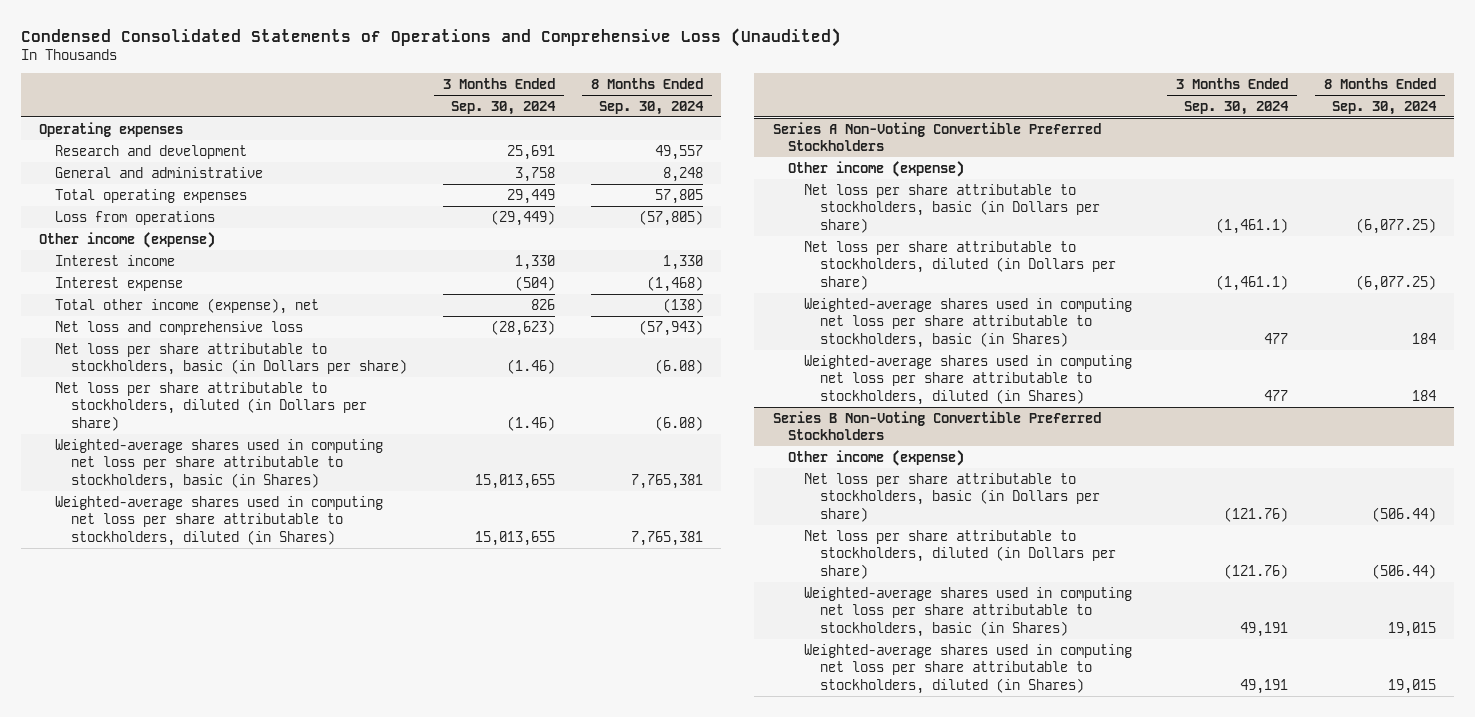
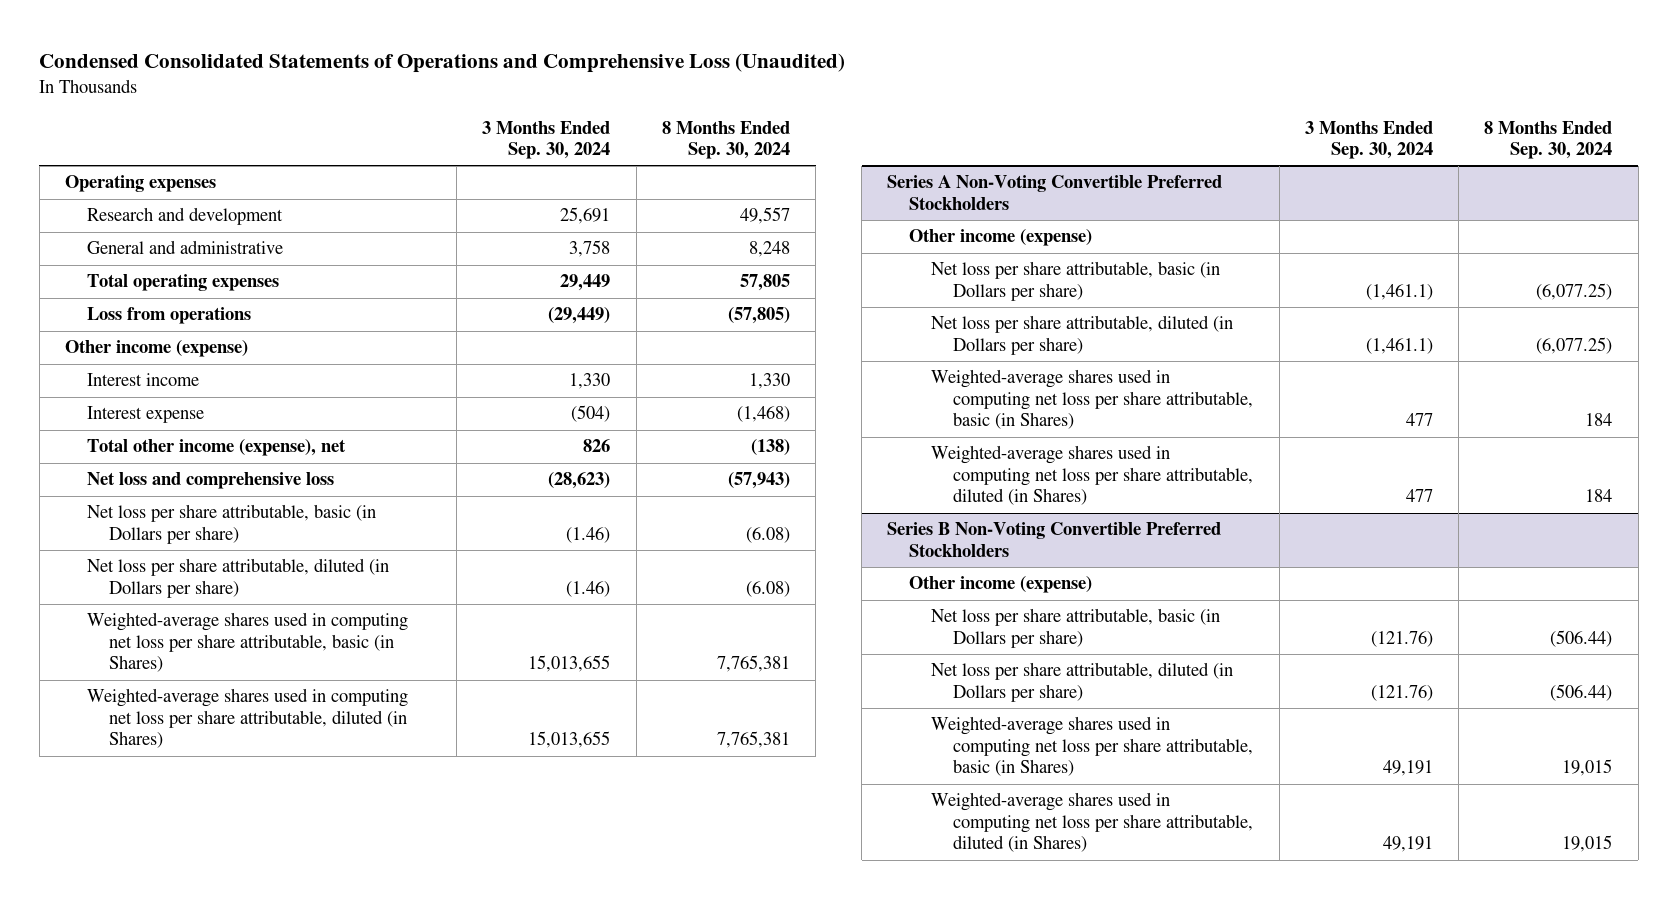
- Net loss per share attributable to stockholders, basic (in Dollars per share) | (1.46) | (6.08)
- Net loss per share attributable to stockholders, diluted (in Dollars per share) | (1.46) | (6.08)
- Weighted-average shares used in computing net loss per share attributable to stockholders, basic (in Shares) | 15,013,655 | 7,765,381
- Weighted-average shares used in computing net loss per share attributable to stockholders, diluted (in Shares) | 15,013,655 | 7,765,381
+ Net loss per share attributable, basic (in Dollars per share) | (1.46) | (6.08)
+ Net loss per share attributable, diluted (in Dollars per share) | (1.46) | (6.08)
+ Weighted-average shares used in computing net loss per share attributable, basic (in Shares) | 15,013,655 | 7,765,381
+ Weighted-average shares used in computing net loss per share attributable, diluted (in Shares) | 15,013,655 | 7,765,381
@ Series A Non-Voting Convertible Preferred Stockholders
- Net loss per share attributable to stockholders, basic (in Dollars per share) | (1,461.1) | (6,077.25)
- Net loss per share attributable to stockholders, diluted (in Dollars per share) | (1,461.1) | (6,077.25)
- Weighted-average shares used in computing net loss per share attributable to stockholders, basic (in Shares) | 477 | 184
- Weighted-average shares used in computing net loss per share attributable to stockholders, diluted (in Shares) | 477 | 184
+ Net loss per share attributable, basic (in Dollars per share) | (1,461.1) | (6,077.25)
+ Net loss per share attributable, diluted (in Dollars per share) | (1,461.1) | (6,077.25)
+ Weighted-average shares used in computing net loss per share attributable, basic (in Shares) | 477 | 184
+ Weighted-average shares used in computing net loss per share attributable, diluted (in Shares) | 477 | 184
@ Series B Non-Voting Convertible Preferred Stockholders
- Net loss per share attributable to stockholders, basic (in Dollars per share) | (121.76) | (506.44)
- Net loss per share attributable to stockholders, diluted (in Dollars per share) | (121.76) | (506.44)
- Weighted-average shares used in computing net loss per share attributable to stockholders, basic (in Shares) | 49,191 | 19,015
- Weighted-average shares used in computing net loss per share attributable to stockholders, diluted (in Shares) | 49,191 | 19,015
+ Net loss per share attributable, basic (in Dollars per share) | (121.76) | (506.44)
+ Net loss per share attributable, diluted (in Dollars per share) | (121.76) | (506.44)
+ Weighted-average shares used in computing net loss per share attributable, basic (in Shares) | 49,191 | 19,015
+ Weighted-average shares used in computing net loss per share attributable, diluted (in Shares) | 49,191 | 19,015

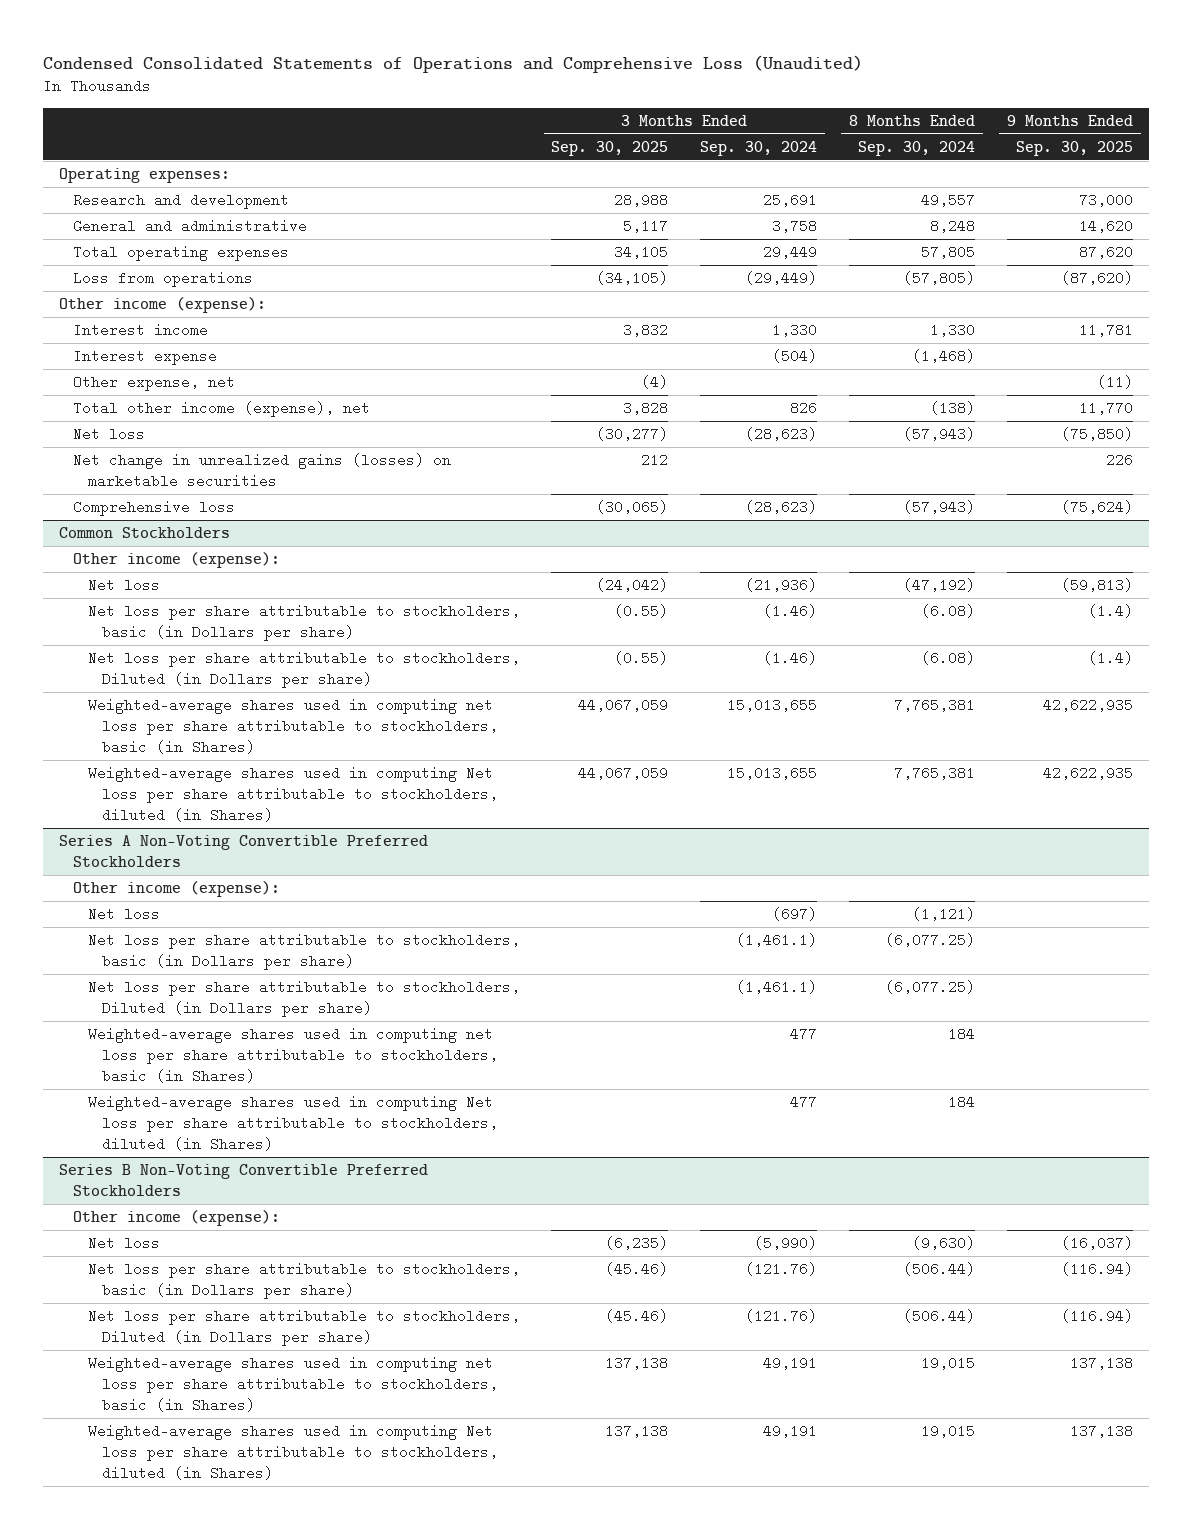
- | 3 Months Ended Sep. 30, 2024 | 8 Months Ended Sep. 30, 2024
+ | 3 Months Ended Sep. 30, 2025 | 3 Months Ended Sep. 30, 2024 | 8 Months Ended Sep. 30, 2024 | 9 Months Ended Sep. 30, 2025
- Operating expenses
+ Operating expenses:
- Other income (expense)
+ Other income (expense):
+ Other expense, net | (4) | | | (11)
- Net loss and comprehensive loss | (28,623) | (57,943)
- Net loss per share attributable, basic (in Dollars per share) | (1.46) | (6.08)
- Net loss per share attributable, diluted (in Dollars per share) | (1.46) | (6.08)
- Weighted-average shares used in computing net loss per share attributable, basic (in Shares) | 15,013,655 | 7,765,381
- Weighted-average shares used in computing net loss per share attributable, diluted (in Shares) | 15,013,655 | 7,765,381
+ Net loss | (30,277) | (28,623) | (57,943) | (75,850)
+ Net change in unrealized gains (losses) on marketable securities | 212 | | | 226
+ Comprehensive loss | (30,065) | (28,623) | (57,943) | (75,624)
+ Common Stockholders
+ Other income (expense):
+ Net loss | (24,042) | (21,936) | (47,192) | (59,813)
+ Net loss per share attributable to stockholders, basic (in Dollars per share) | (0.55) | (1.46) | (6.08) | (1.4)
+ Net loss per share attributable to stockholders, Diluted (in Dollars per share) | (0.55) | (1.46) | (6.08) | (1.4)
+ Weighted-average shares used in computing net loss per share attributable to stockholders, basic (in Shares) | 44,067,059 | 15,013,655 | 7,765,381 | 42,622,935
+ Weighted-average shares used in computing Net loss per share attributable to stockholders, diluted (in Shares) | 44,067,059 | 15,013,655 | 7,765,381 | 42,622,935
@ Series A Non-Voting Convertible Preferred Stockholders
- Other income (expense)
- Net loss per share attributable, basic (in Dollars per share) | (1,461.1) | (6,077.25)
- Net loss per share attributable, diluted (in Dollars per share) | (1,461.1) | (6,077.25)
- Weighted-average shares used in computing net loss per share attributable, basic (in Shares) | 477 | 184
- Weighted-average shares used in computing net loss per share attributable, diluted (in Shares) | 477 | 184
+ Other income (expense):
+ Net loss | | (697) | (1,121) |
+ Net loss per share attributable to stockholders, basic (in Dollars per share) | | (1,461.1) | (6,077.25) |
+ Net loss per share attributable to stockholders, Diluted (in Dollars per share) | | (1,461.1) | (6,077.25) |
+ Weighted-average shares used in computing net loss per share attributable to stockholders, basic (in Shares) | | 477 | 184 |
+ Weighted-average shares used in computing Net loss per share attributable to stockholders, diluted (in Shares) | | 477 | 184 |
@ Series B Non-Voting Convertible Preferred Stockholders
- Other income (expense)
- Net loss per share attributable, basic (in Dollars per share) | (121.76) | (506.44)
- Net loss per share attributable, diluted (in Dollars per share) | (121.76) | (506.44)
- Weighted-average shares used in computing net loss per share attributable, basic (in Shares) | 49,191 | 19,015
- Weighted-average shares used in computing net loss per share attributable, diluted (in Shares) | 49,191 | 19,015
+ Other income (expense):
+ Net loss | (6,235) | (5,990) | (9,630) | (16,037)
+ Net loss per share attributable to stockholders, basic (in Dollars per share) | (45.46) | (121.76) | (506.44) | (116.94)
+ Net loss per share attributable to stockholders, Diluted (in Dollars per share) | (45.46) | (121.76) | (506.44) | (116.94)
+ Weighted-average shares used in computing net loss per share attributable to stockholders, basic (in Shares) | 137,138 | 49,191 | 19,015 | 137,138
+ Weighted-average shares used in computing Net loss per share attributable to stockholders, diluted (in Shares) | 137,138 | 49,191 | 19,015 | 137,138

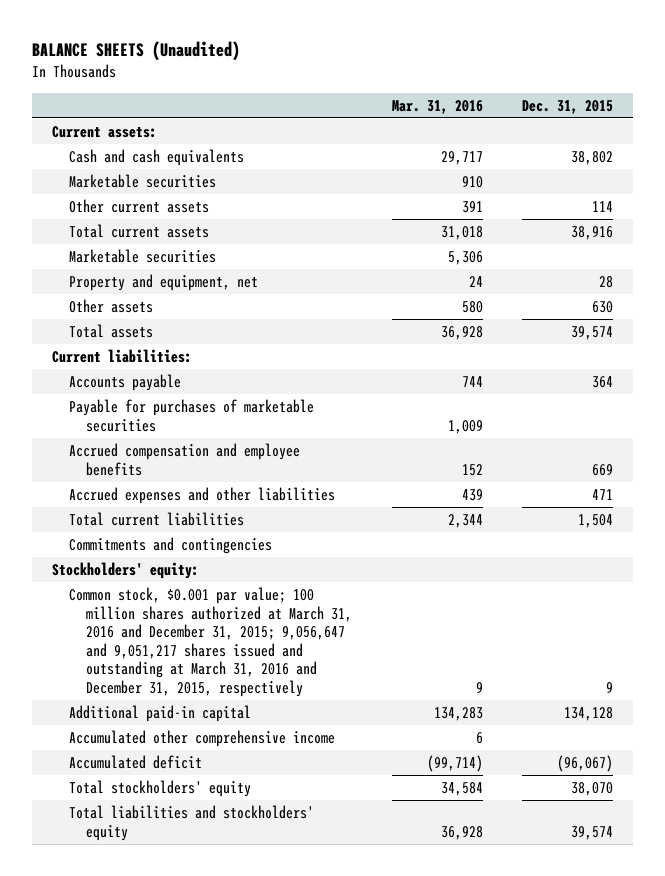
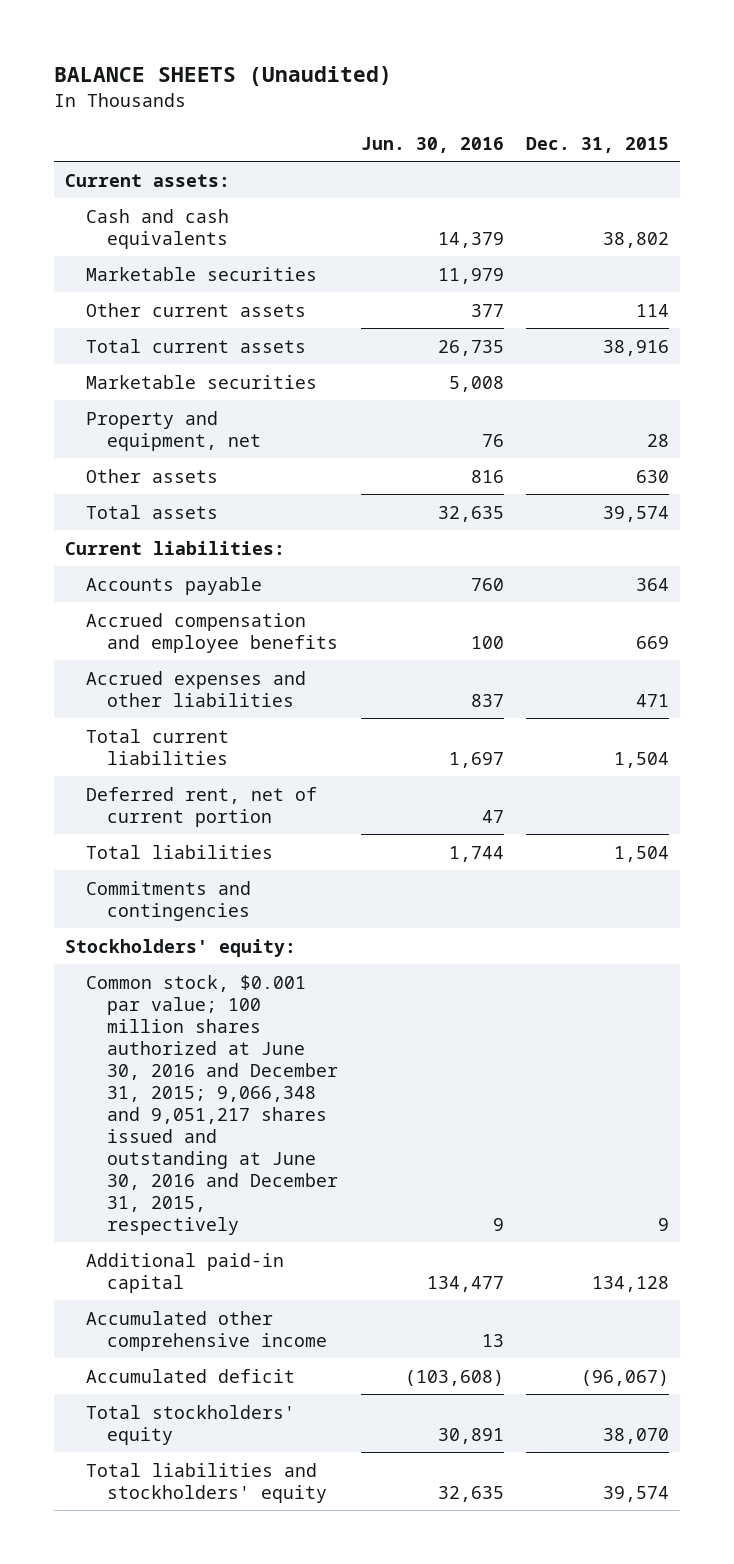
- | Mar. 31, 2016 | Dec. 31, 2015
+ | Jun. 30, 2016 | Dec. 31, 2015
- Payable for purchases of marketable securities | 1,009 |
+ Deferred rent, net of current portion | 47 |
+ Total liabilities | 1,744 | 1,504
- Common stock, $0.001 par value; 100 million shares authorized at March 31, 2016 and December 31, 2015; 9,056,647 and 9,051,217 shares issued and outstanding at March 31, 2016 and December 31, 2015, respectively | 9 | 9
+ Common stock, $0.001 par value; 100 million shares authorized at June 30, 2016 and December 31, 2015; 9,066,348 and 9,051,217 shares issued and outstanding at June 30, 2016 and December 31, 2015, respectively | 9 | 9

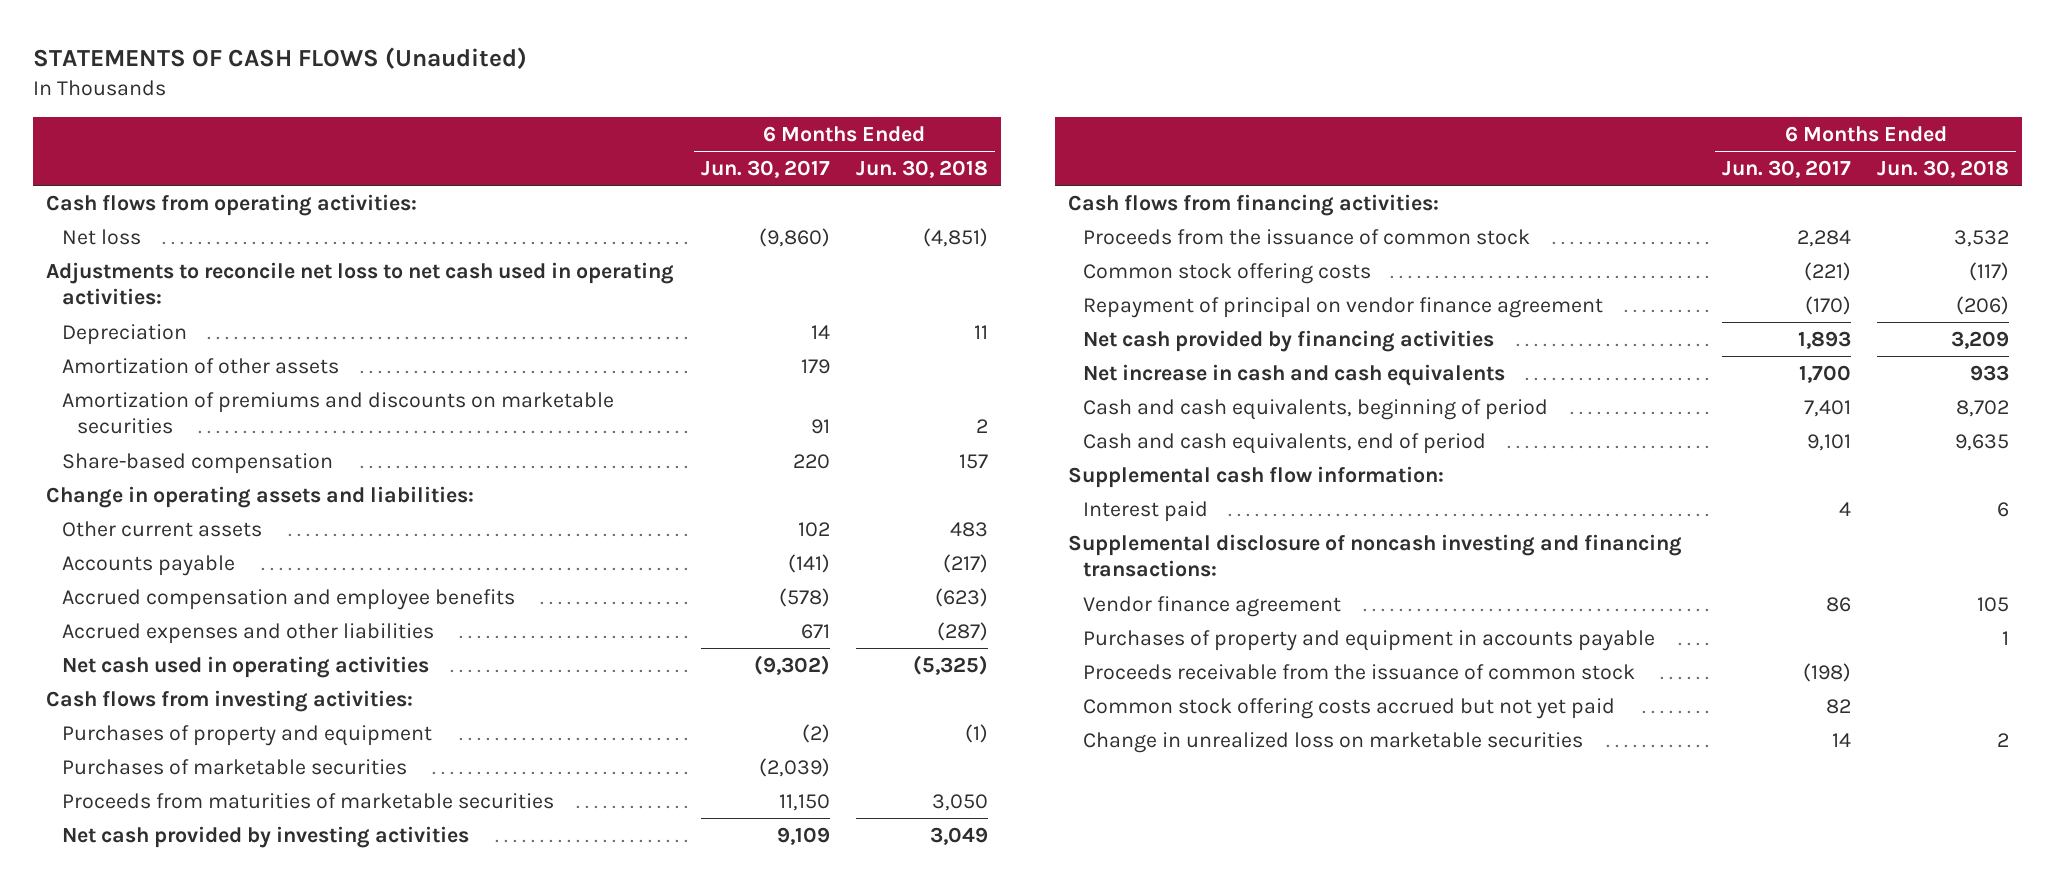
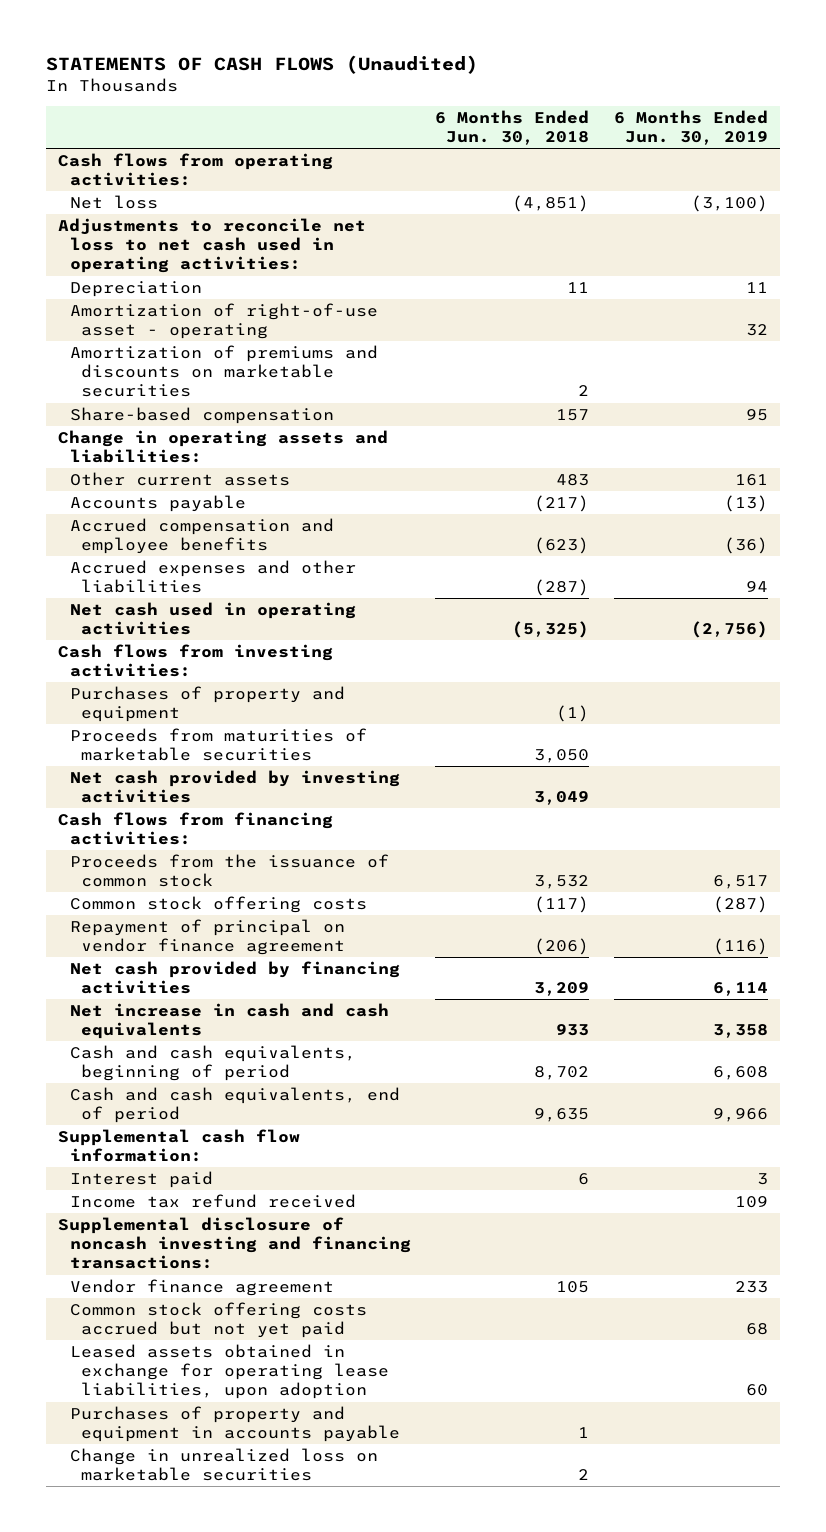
- | 6 Months Ended Jun. 30, 2017 | 6 Months Ended Jun. 30, 2018
+ | 6 Months Ended Jun. 30, 2018 | 6 Months Ended Jun. 30, 2019
- Amortization of other assets | 179 |
+ Amortization of right-of-use asset - operating | | 32
- Purchases of marketable securities | (2,039) |
+ Income tax refund received | | 109
- Proceeds receivable from the issuance of common stock | (198) |
+ Leased assets obtained in exchange for operating lease liabilities, upon adoption | | 60
moved down: Purchases of property and equipment in accounts payable | 1 |

